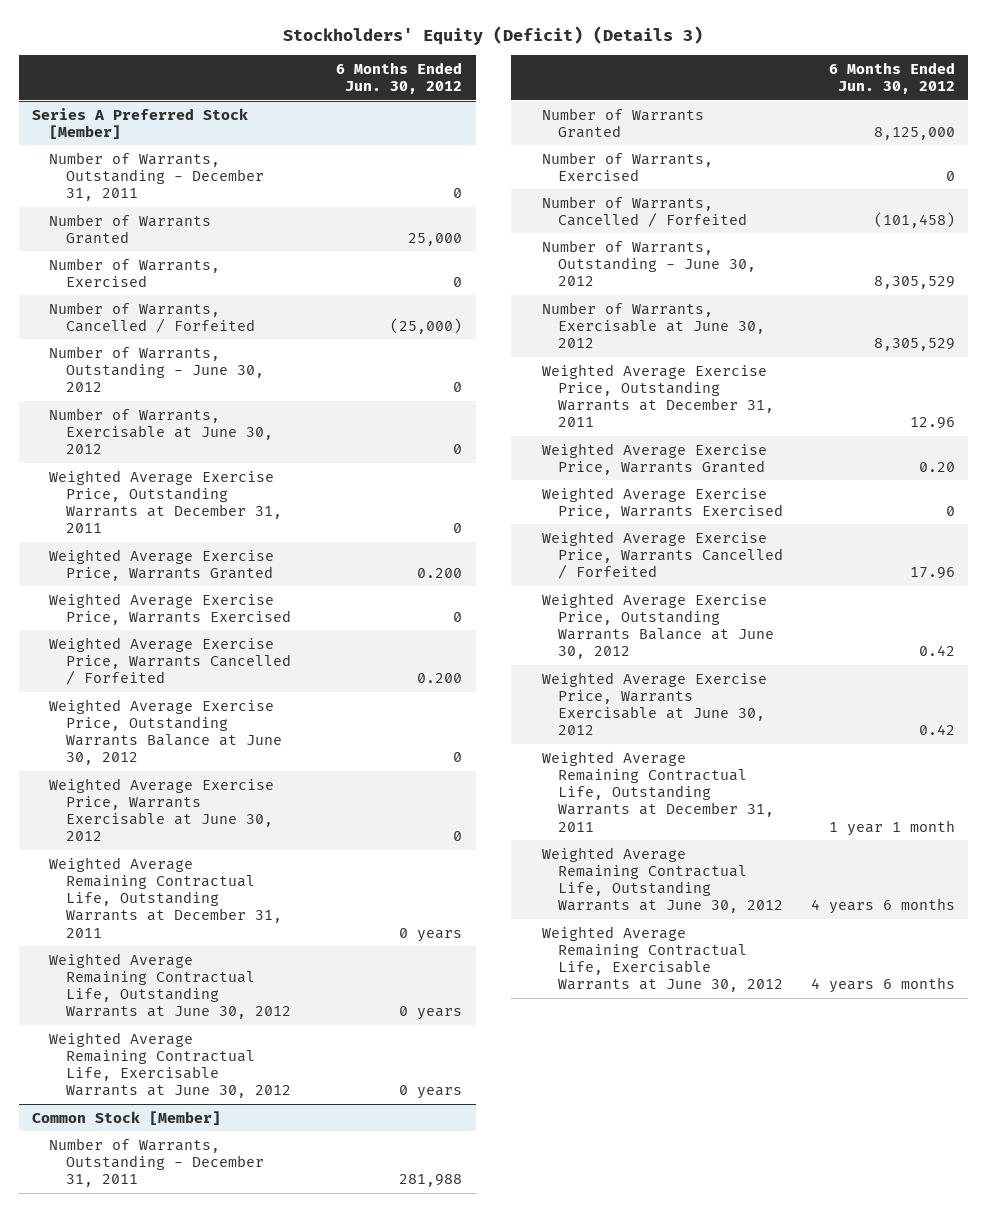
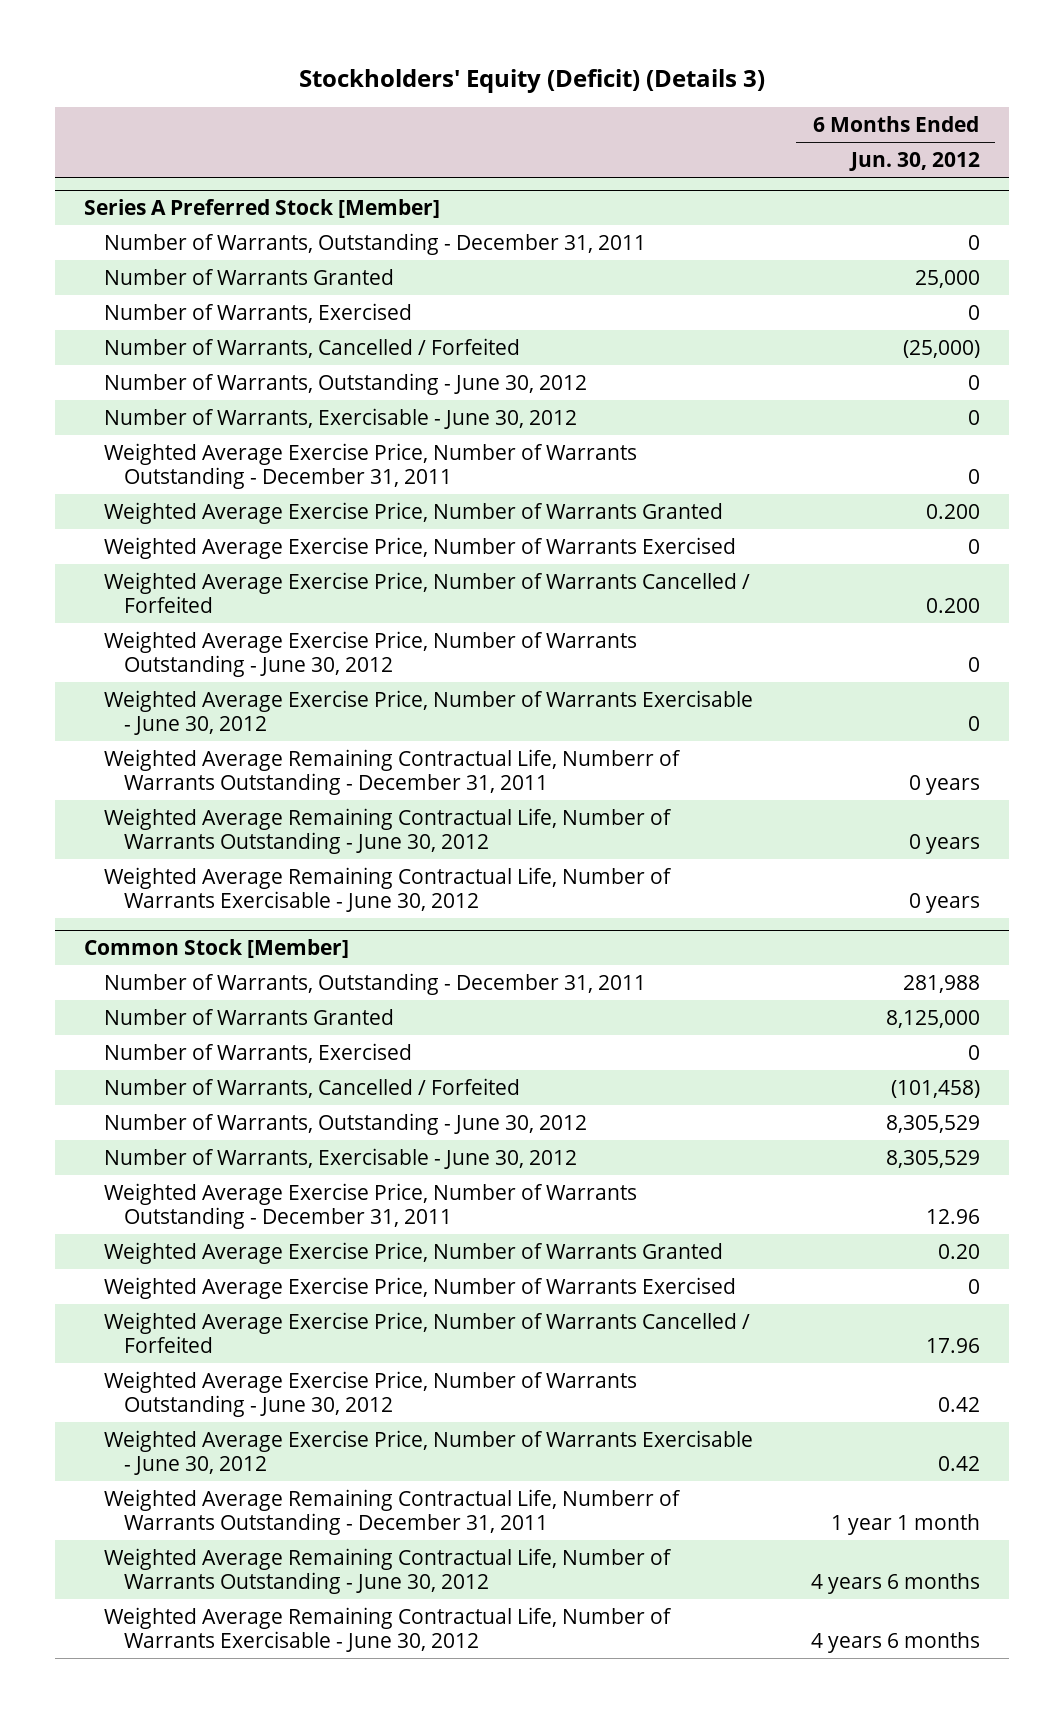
@ Series A Preferred Stock [Member]
- Number of Warrants, Exercisable at June 30, 2012 | 0
- Weighted Average Exercise Price, Outstanding Warrants at December 31, 2011 | 0
- Weighted Average Exercise Price, Warrants Granted | 0.200
- Weighted Average Exercise Price, Warrants Exercised | 0
- Weighted Average Exercise Price, Warrants Cancelled / Forfeited | 0.200
- Weighted Average Exercise Price, Outstanding Warrants Balance at June 30, 2012 | 0
- Weighted Average Exercise Price, Warrants Exercisable at June 30, 2012 | 0
- Weighted Average Remaining Contractual Life, Outstanding Warrants at December 31, 2011 | 0 years
- Weighted Average Remaining Contractual Life, Outstanding Warrants at June 30, 2012 | 0 years
- Weighted Average Remaining Contractual Life, Exercisable Warrants at June 30, 2012 | 0 years
+ Number of Warrants, Exercisable - June 30, 2012 | 0
+ Weighted Average Exercise Price, Number of Warrants Outstanding - December 31, 2011 | 0
+ Weighted Average Exercise Price, Number of Warrants Granted | 0.200
+ Weighted Average Exercise Price, Number of Warrants Exercised | 0
+ Weighted Average Exercise Price, Number of Warrants Cancelled / Forfeited | 0.200
+ Weighted Average Exercise Price, Number of Warrants Outstanding - June 30, 2012 | 0
+ Weighted Average Exercise Price, Number of Warrants Exercisable - June 30, 2012 | 0
+ Weighted Average Remaining Contractual Life, Numberr of Warrants Outstanding - December 31, 2011 | 0 years
+ Weighted Average Remaining Contractual Life, Number of Warrants Outstanding - June 30, 2012 | 0 years
+ Weighted Average Remaining Contractual Life, Number of Warrants Exercisable - June 30, 2012 | 0 years
@ Common Stock [Member]
- Number of Warrants, Exercisable at June 30, 2012 | 8,305,529
- Weighted Average Exercise Price, Outstanding Warrants at December 31, 2011 | 12.96
- Weighted Average Exercise Price, Warrants Granted | 0.20
- Weighted Average Exercise Price, Warrants Exercised | 0
- Weighted Average Exercise Price, Warrants Cancelled / Forfeited | 17.96
- Weighted Average Exercise Price, Outstanding Warrants Balance at June 30, 2012 | 0.42
- Weighted Average Exercise Price, Warrants Exercisable at June 30, 2012 | 0.42
- Weighted Average Remaining Contractual Life, Outstanding Warrants at December 31, 2011 | 1 year 1 month
- Weighted Average Remaining Contractual Life, Outstanding Warrants at June 30, 2012 | 4 years 6 months
- Weighted Average Remaining Contractual Life, Exercisable Warrants at June 30, 2012 | 4 years 6 months
+ Number of Warrants, Exercisable - June 30, 2012 | 8,305,529
+ Weighted Average Exercise Price, Number of Warrants Outstanding - December 31, 2011 | 12.96
+ Weighted Average Exercise Price, Number of Warrants Granted | 0.20
+ Weighted Average Exercise Price, Number of Warrants Exercised | 0
+ Weighted Average Exercise Price, Number of Warrants Cancelled / Forfeited | 17.96
+ Weighted Average Exercise Price, Number of Warrants Outstanding - June 30, 2012 | 0.42
+ Weighted Average Exercise Price, Number of Warrants Exercisable - June 30, 2012 | 0.42
+ Weighted Average Remaining Contractual Life, Numberr of Warrants Outstanding - December 31, 2011 | 1 year 1 month
+ Weighted Average Remaining Contractual Life, Number of Warrants Outstanding - June 30, 2012 | 4 years 6 months
+ Weighted Average Remaining Contractual Life, Number of Warrants Exercisable - June 30, 2012 | 4 years 6 months

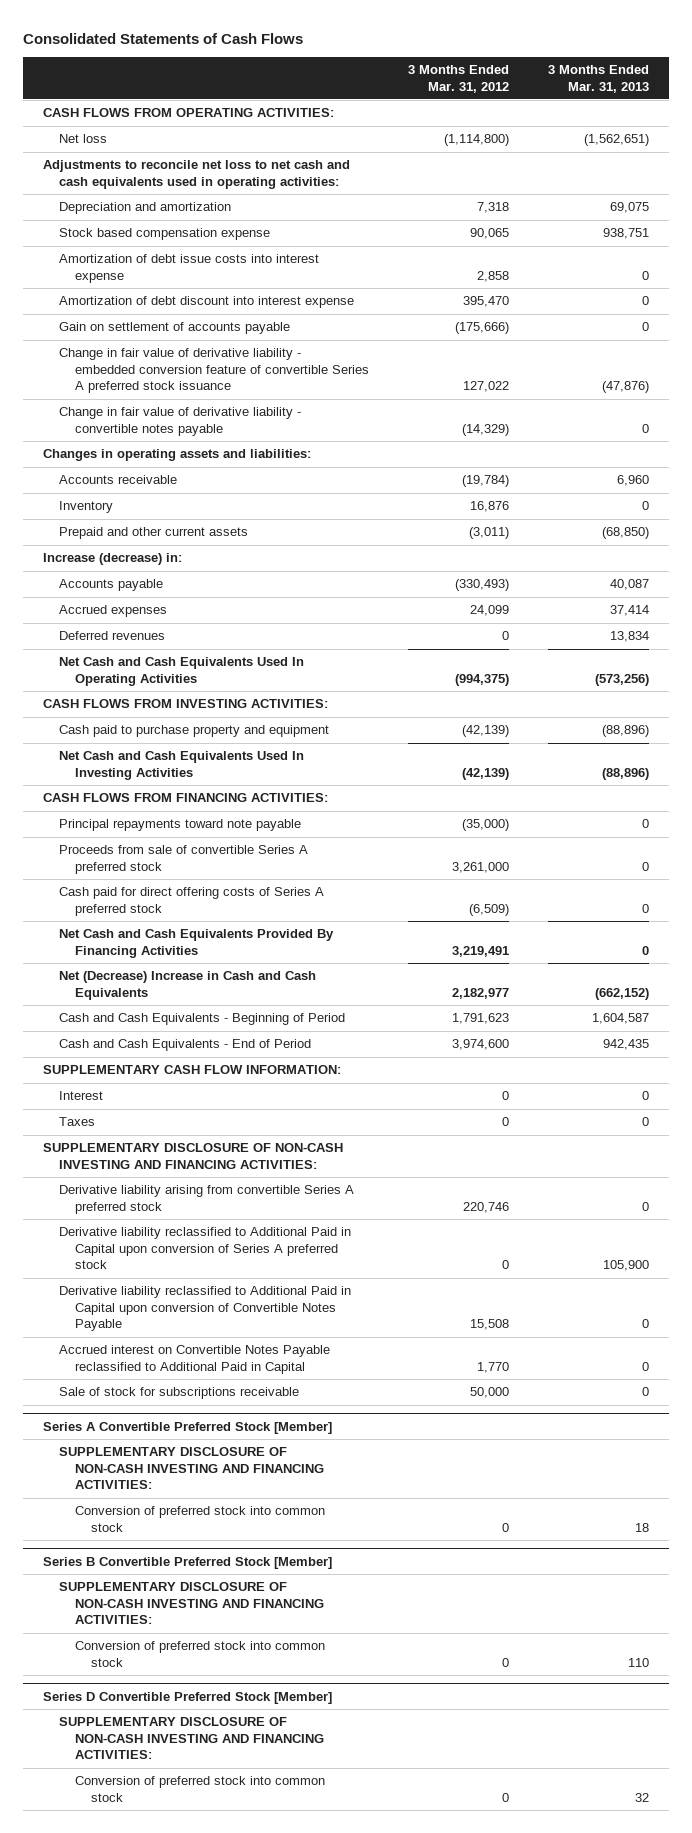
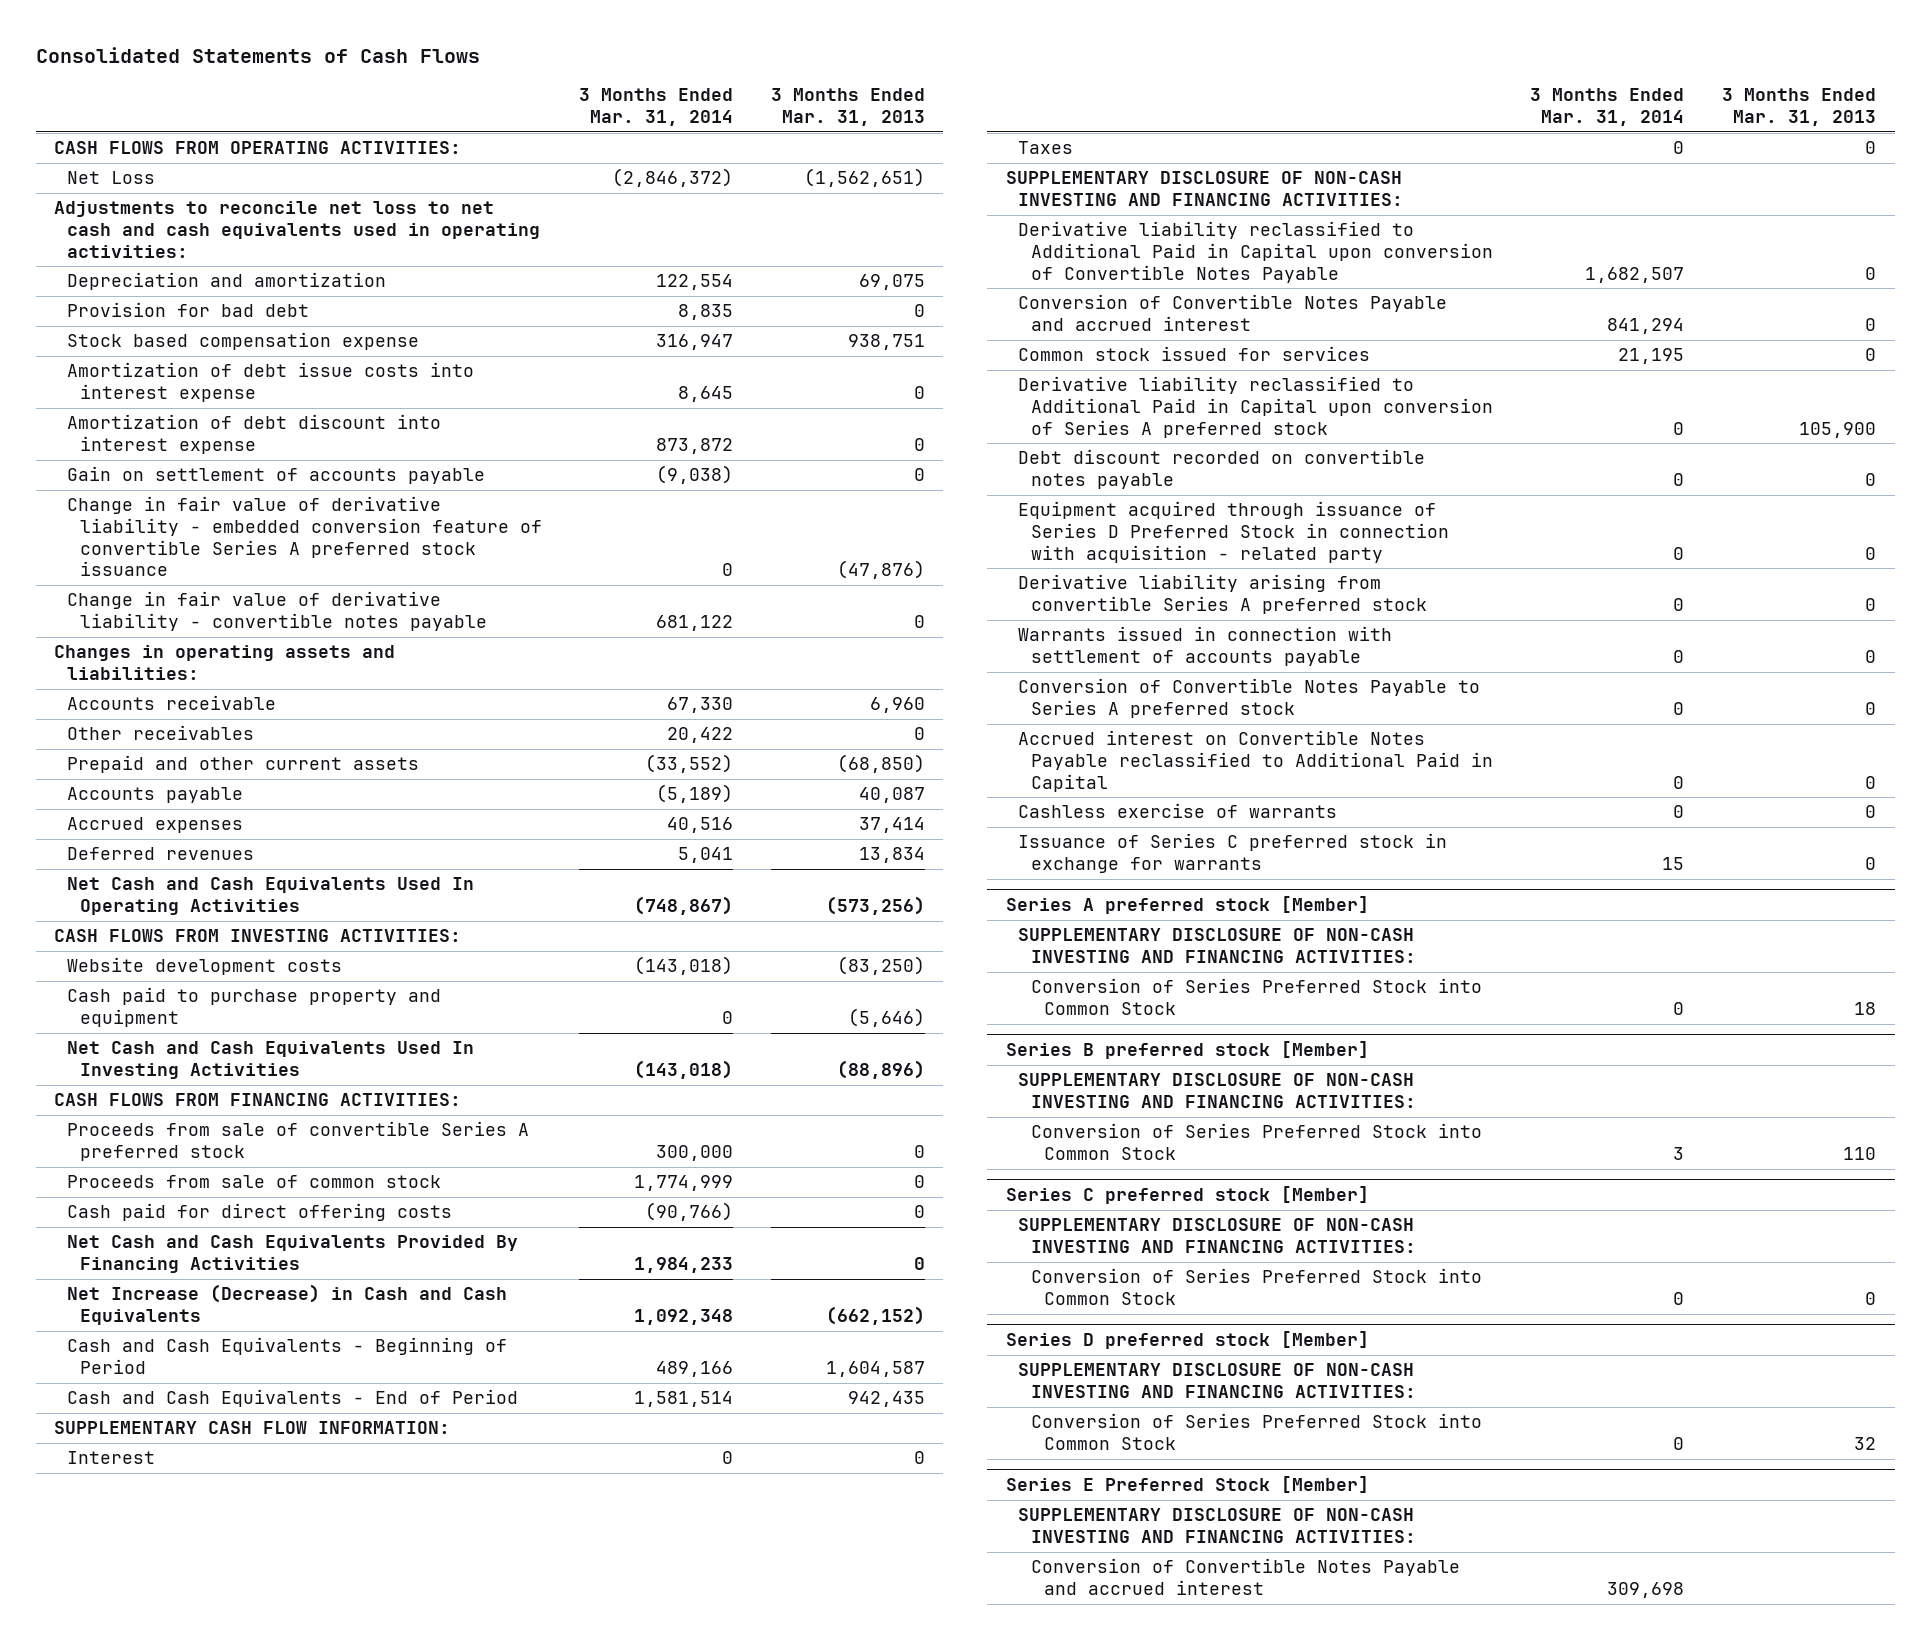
- | 3 Months Ended Mar. 31, 2012 | 3 Months Ended Mar. 31, 2013
+ | 3 Months Ended Mar. 31, 2014 | 3 Months Ended Mar. 31, 2013
- Net loss | (1,114,800) | (1,562,651)
+ Net Loss | (2,846,372) | (1,562,651)
+ Provision for bad debt | 8,835 | 0
- Inventory | 16,876 | 0
+ Other receivables | 20,422 | 0
- Increase (decrease) in:
- Cash paid to purchase property and equipment | (42,139) | (88,896)
+ Website development costs | (143,018) | (83,250)
+ Cash paid to purchase property and equipment | 0 | (5,646)
- Principal repayments toward note payable | (35,000) | 0
- Cash paid for direct offering costs of Series A preferred stock | (6,509) | 0
+ Proceeds from sale of common stock | 1,774,999 | 0
+ Cash paid for direct offering costs | (90,766) | 0
- Net (Decrease) Increase in Cash and Cash Equivalents | 2,182,977 | (662,152)
+ Net Increase (Decrease) in Cash and Cash Equivalents | 1,092,348 | (662,152)
+ Conversion of Convertible Notes Payable and accrued interest | 841,294 | 0
+ Common stock issued for services | 21,195 | 0
moved down: Derivative liability reclassified to Additional Paid in Capital upon conversion of Series A preferred stock | 0 | 105,900
+ Debt discount recorded on convertible notes payable | 0 | 0
+ Equipment acquired through issuance of Series D Preferred Stock in connection with acquisition - related party | 0 | 0
moved down: Derivative liability arising from convertible Series A preferred stock | 0 | 0
+ Warrants issued in connection with settlement of accounts payable | 0 | 0
+ Conversion of Convertible Notes Payable to Series A preferred stock | 0 | 0
- Sale of stock for subscriptions receivable | 50,000 | 0
- Series A Convertible Preferred Stock [Member]
+ Cashless exercise of warrants | 0 | 0
+ Issuance of Series C preferred stock in exchange for warrants | 15 | 0
+ Series A preferred stock [Member]
- Conversion of preferred stock into common stock | 0 | 18
- Series B Convertible Preferred Stock [Member]
+ Conversion of Series Preferred Stock into Common Stock | 0 | 18
+ Series B preferred stock [Member]
- Conversion of preferred stock into common stock | 0 | 110
- Series D Convertible Preferred Stock [Member]
+ Conversion of Series Preferred Stock into Common Stock | 3 | 110
+ Series C preferred stock [Member]
- Conversion of preferred stock into common stock | 0 | 32
+ Conversion of Series Preferred Stock into Common Stock | 0 | 0
+ Series D preferred stock [Member]
+ SUPPLEMENTARY DISCLOSURE OF NON-CASH INVESTING AND FINANCING ACTIVITIES:
+ Conversion of Series Preferred Stock into Common Stock | 0 | 32
+ Series E Preferred Stock [Member]
+ SUPPLEMENTARY DISCLOSURE OF NON-CASH INVESTING AND FINANCING ACTIVITIES:
+ Conversion of Convertible Notes Payable and accrued interest | 309,698 |

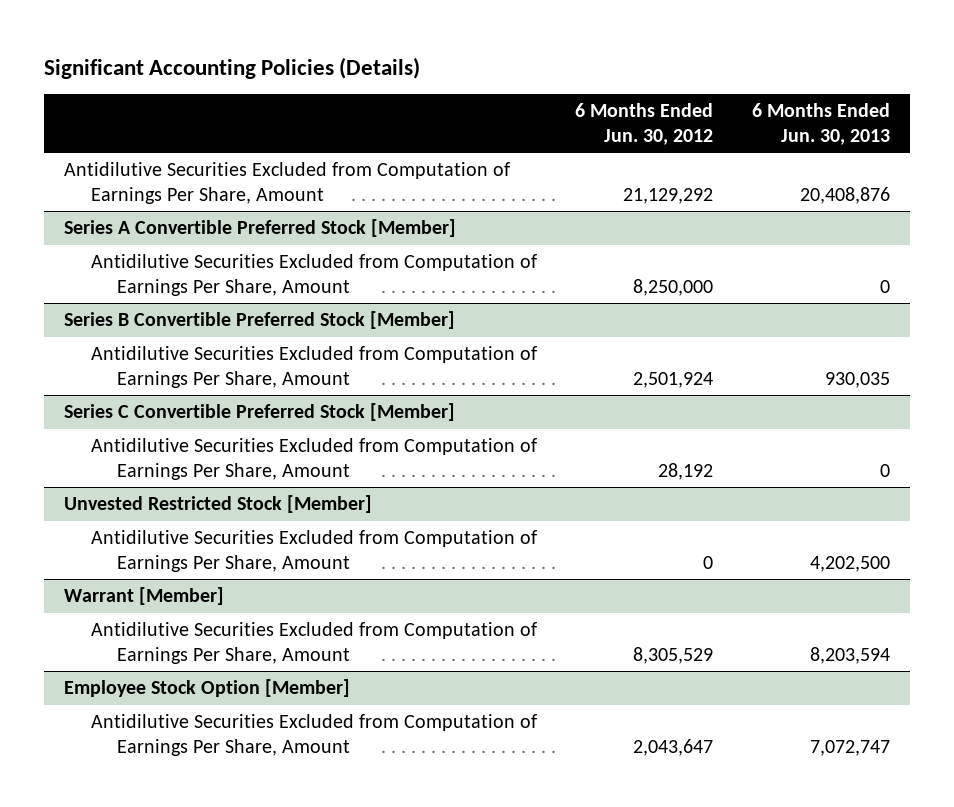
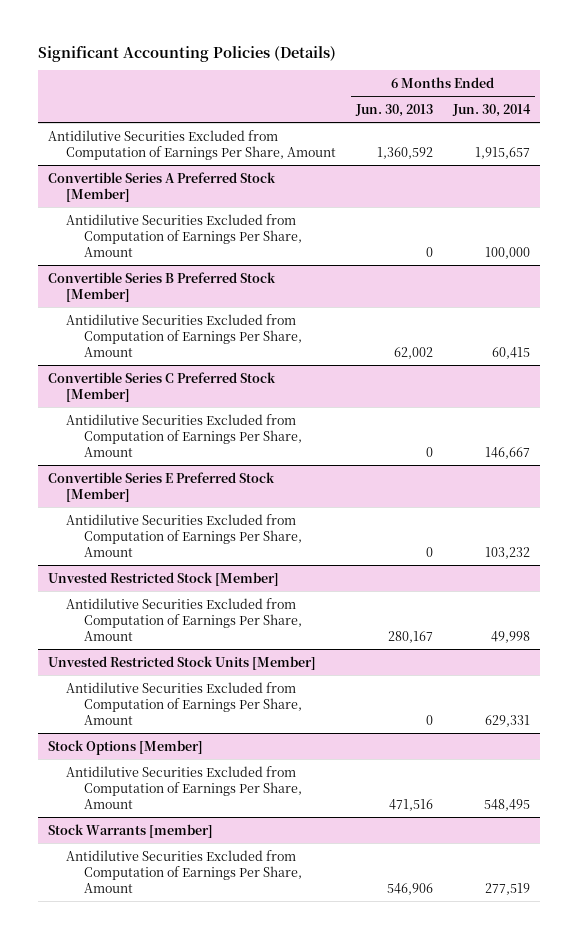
- | 6 Months Ended Jun. 30, 2012 | 6 Months Ended Jun. 30, 2013
+ | 6 Months Ended Jun. 30, 2013 | 6 Months Ended Jun. 30, 2014
- Antidilutive Securities Excluded from Computation of Earnings Per Share, Amount | 21,129,292 | 20,408,876
- Series A Convertible Preferred Stock [Member]
+ Antidilutive Securities Excluded from Computation of Earnings Per Share, Amount | 1,360,592 | 1,915,657
+ Convertible Series A Preferred Stock [Member]
- Series B Convertible Preferred Stock [Member]
- Antidilutive Securities Excluded from Computation of Earnings Per Share, Amount | 2,501,924 | 930,035
- Series C Convertible Preferred Stock [Member]
+ Convertible Series B Preferred Stock [Member]
+ Antidilutive Securities Excluded from Computation of Earnings Per Share, Amount | 62,002 | 60,415
+ Convertible Series C Preferred Stock [Member]
+ Convertible Series E Preferred Stock [Member]
+ Antidilutive Securities Excluded from Computation of Earnings Per Share, Amount | 0 | 103,232
@ Unvested Restricted Stock [Member]
- Antidilutive Securities Excluded from Computation of Earnings Per Share, Amount | 0 | 4,202,500
- Warrant [Member]
- Antidilutive Securities Excluded from Computation of Earnings Per Share, Amount | 8,305,529 | 8,203,594
- Employee Stock Option [Member]
- Antidilutive Securities Excluded from Computation of Earnings Per Share, Amount | 2,043,647 | 7,072,747
@ Unvested Restricted Stock [Member]
+ Antidilutive Securities Excluded from Computation of Earnings Per Share, Amount | 280,167 | 49,998
+ Unvested Restricted Stock Units [Member]
+ Antidilutive Securities Excluded from Computation of Earnings Per Share, Amount | 0 | 629,331
+ Stock Options [Member]
+ Antidilutive Securities Excluded from Computation of Earnings Per Share, Amount | 471,516 | 548,495
+ Stock Warrants [member]
+ Antidilutive Securities Excluded from Computation of Earnings Per Share, Amount | 546,906 | 277,519

